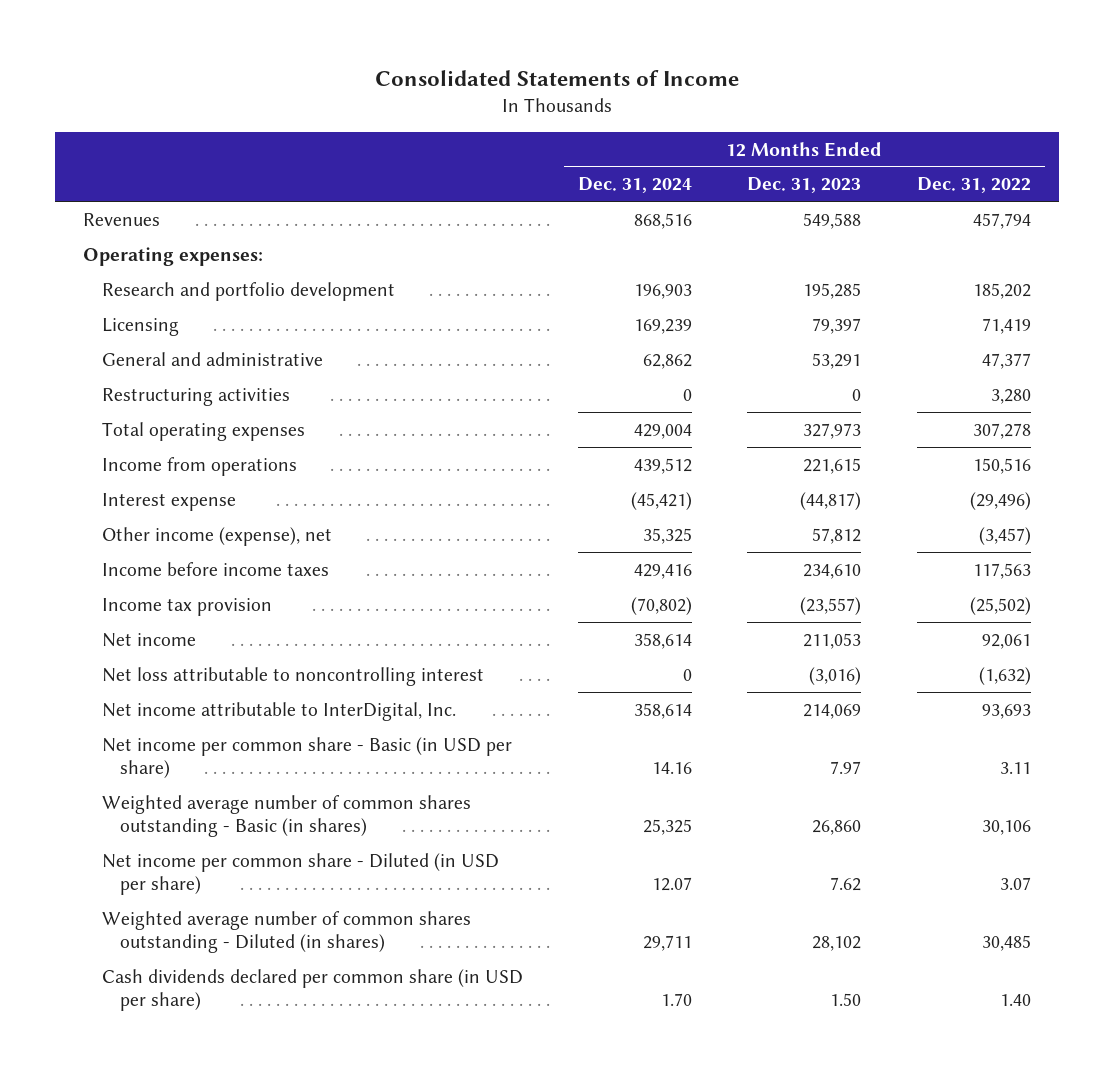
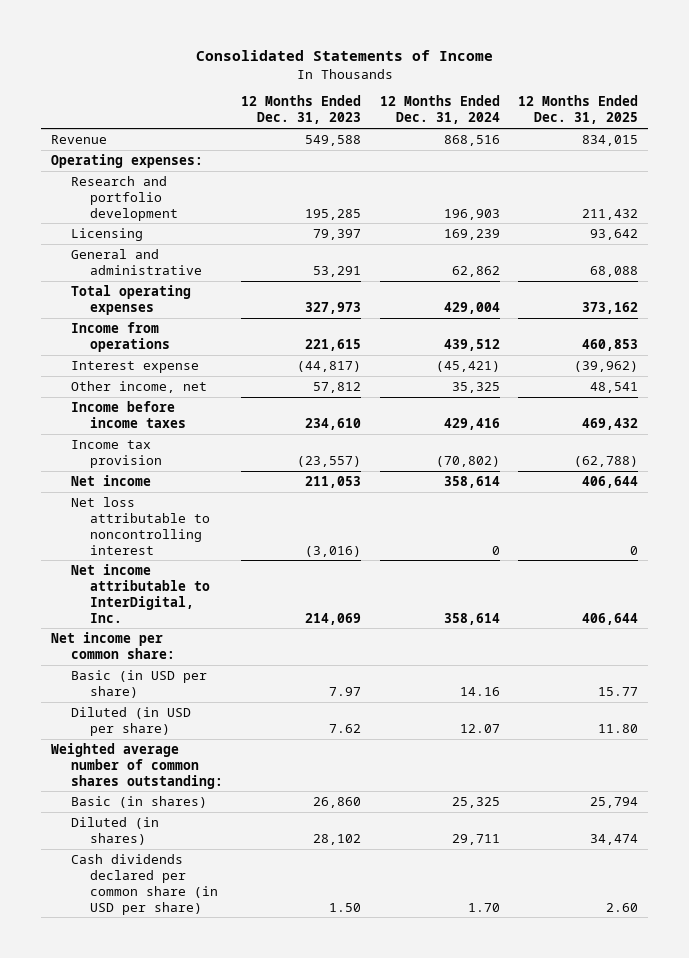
- | 12 Months Ended Dec. 31, 2024 | 12 Months Ended Dec. 31, 2023 | 12 Months Ended Dec. 31, 2022
+ | 12 Months Ended Dec. 31, 2023 | 12 Months Ended Dec. 31, 2024 | 12 Months Ended Dec. 31, 2025
- Revenues | 868,516 | 549,588 | 457,794
+ Revenue | 549,588 | 868,516 | 834,015
- Restructuring activities | 0 | 0 | 3,280
- Other income (expense), net | 35,325 | 57,812 | (3,457)
+ Other income, net | 57,812 | 35,325 | 48,541
- Net income per common share - Basic (in USD per share) | 14.16 | 7.97 | 3.11
- Weighted average number of common shares outstanding - Basic (in shares) | 25,325 | 26,860 | 30,106
- Net income per common share - Diluted (in USD per share) | 12.07 | 7.62 | 3.07
- Weighted average number of common shares outstanding - Diluted (in shares) | 29,711 | 28,102 | 30,485
+ Net income per common share:
+ Basic (in USD per share) | 7.97 | 14.16 | 15.77
+ Diluted (in USD per share) | 7.62 | 12.07 | 11.80
+ Weighted average number of common shares outstanding:
+ Basic (in shares) | 26,860 | 25,325 | 25,794
+ Diluted (in shares) | 28,102 | 29,711 | 34,474

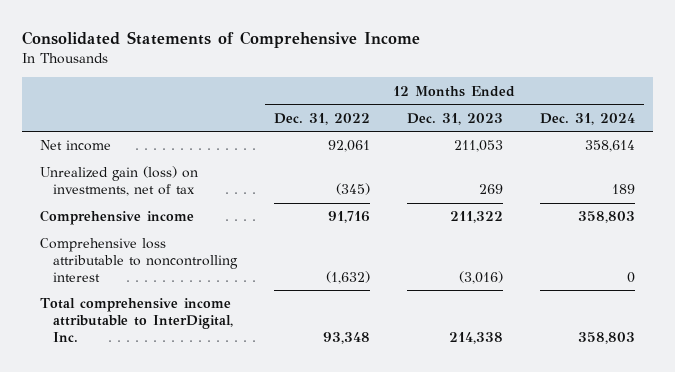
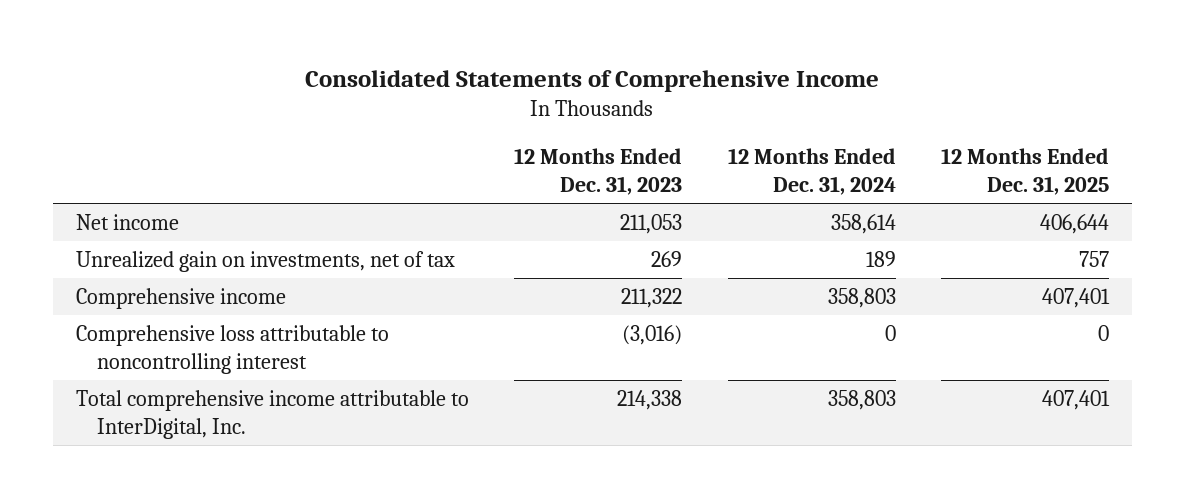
- | 12 Months Ended Dec. 31, 2022 | 12 Months Ended Dec. 31, 2023 | 12 Months Ended Dec. 31, 2024
+ | 12 Months Ended Dec. 31, 2023 | 12 Months Ended Dec. 31, 2024 | 12 Months Ended Dec. 31, 2025
- Unrealized gain (loss) on investments, net of tax | (345) | 269 | 189
+ Unrealized gain on investments, net of tax | 269 | 189 | 757

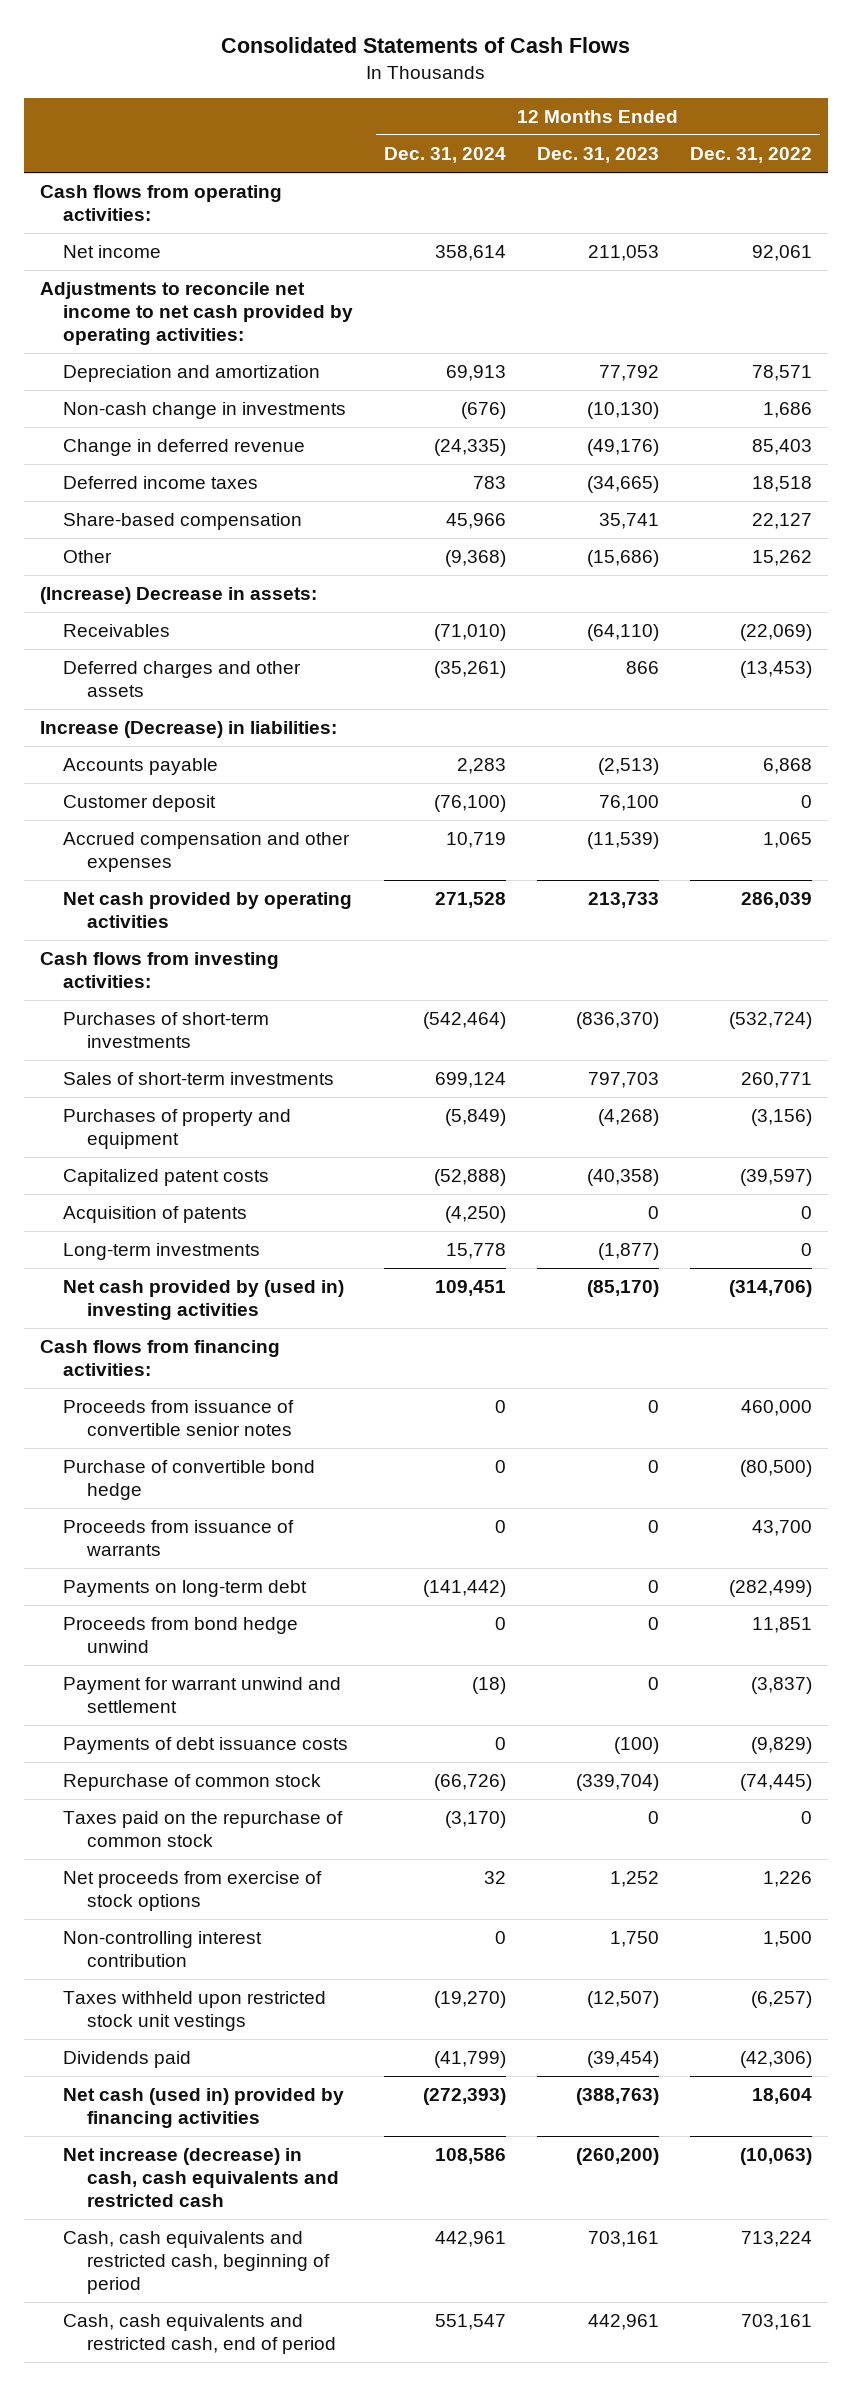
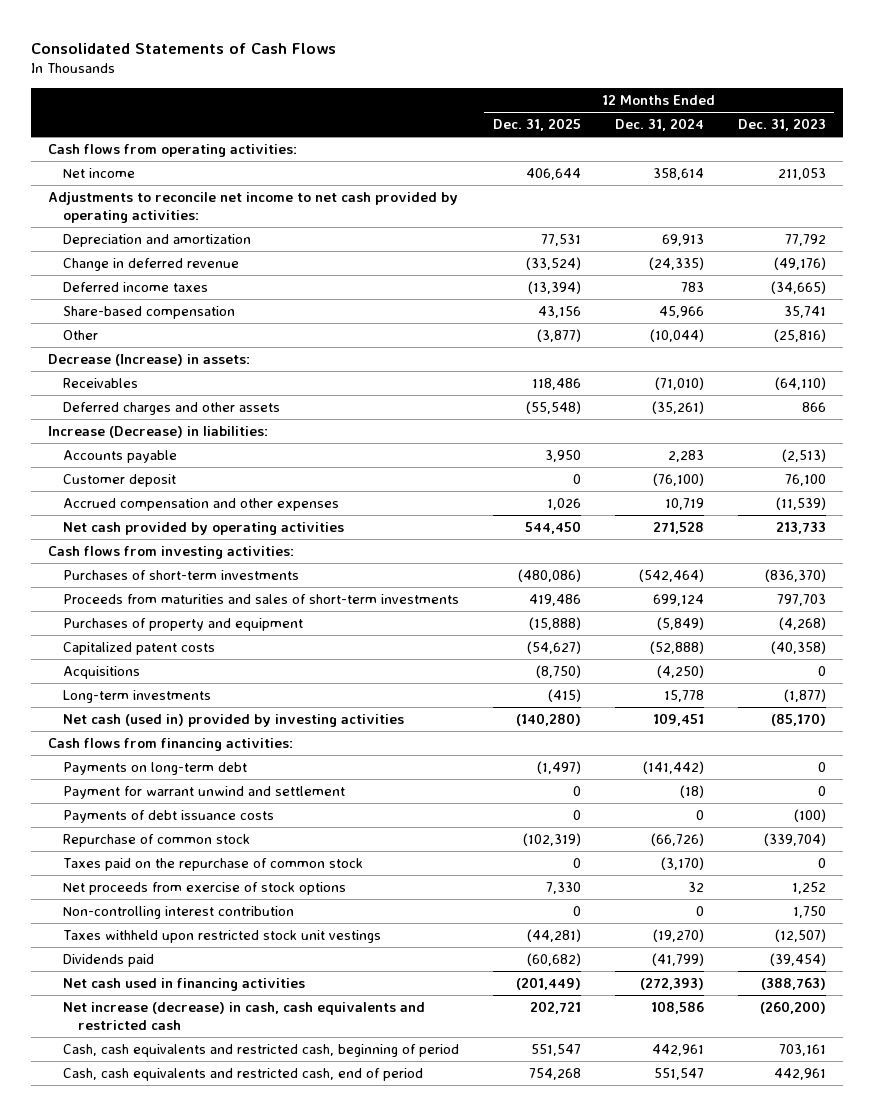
- | 12 Months Ended Dec. 31, 2024 | 12 Months Ended Dec. 31, 2023 | 12 Months Ended Dec. 31, 2022
+ | 12 Months Ended Dec. 31, 2025 | 12 Months Ended Dec. 31, 2024 | 12 Months Ended Dec. 31, 2023
- Non-cash change in investments | (676) | (10,130) | 1,686
- Other | (9,368) | (15,686) | 15,262
- (Increase) Decrease in assets:
+ Other | (3,877) | (10,044) | (25,816)
+ Decrease (Increase) in assets:
- Sales of short-term investments | 699,124 | 797,703 | 260,771
+ Proceeds from maturities and sales of short-term investments | 419,486 | 699,124 | 797,703
- Acquisition of patents | (4,250) | 0 | 0
+ Acquisitions | (8,750) | (4,250) | 0
- Net cash provided by (used in) investing activities | 109,451 | (85,170) | (314,706)
+ Net cash (used in) provided by investing activities | (140,280) | 109,451 | (85,170)
- Proceeds from issuance of convertible senior notes | 0 | 0 | 460,000
- Purchase of convertible bond hedge | 0 | 0 | (80,500)
- Proceeds from issuance of warrants | 0 | 0 | 43,700
- Proceeds from bond hedge unwind | 0 | 0 | 11,851
- Net cash (used in) provided by financing activities | (272,393) | (388,763) | 18,604
+ Net cash used in financing activities | (201,449) | (272,393) | (388,763)

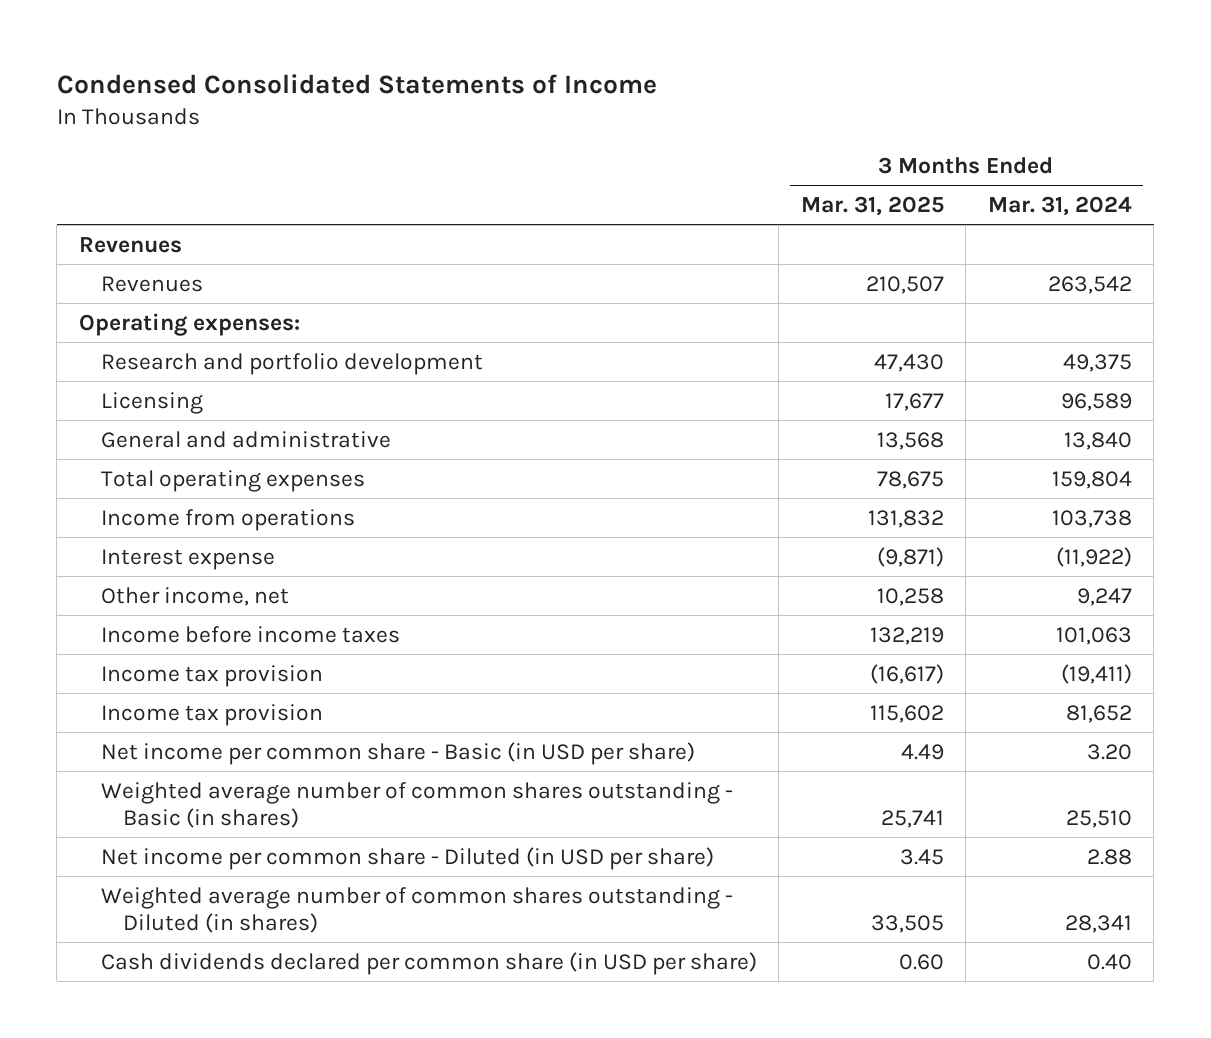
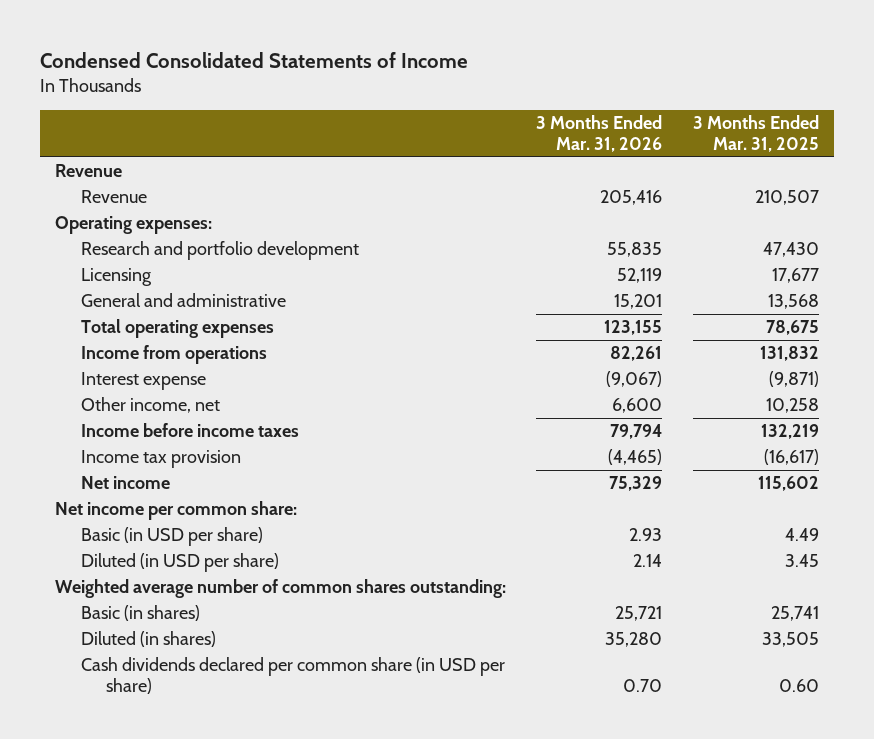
- | 3 Months Ended Mar. 31, 2025 | 3 Months Ended Mar. 31, 2024
+ | 3 Months Ended Mar. 31, 2026 | 3 Months Ended Mar. 31, 2025
- Revenues
- Revenues | 210,507 | 263,542
+ Revenue
+ Revenue | 205,416 | 210,507
- Income tax provision | 115,602 | 81,652
- Net income per common share - Basic (in USD per share) | 4.49 | 3.20
- Weighted average number of common shares outstanding - Basic (in shares) | 25,741 | 25,510
- Net income per common share - Diluted (in USD per share) | 3.45 | 2.88
- Weighted average number of common shares outstanding - Diluted (in shares) | 33,505 | 28,341
+ Net income | 75,329 | 115,602
+ Net income per common share:
+ Basic (in USD per share) | 2.93 | 4.49
+ Diluted (in USD per share) | 2.14 | 3.45
+ Weighted average number of common shares outstanding:
+ Basic (in shares) | 25,721 | 25,741
+ Diluted (in shares) | 35,280 | 33,505

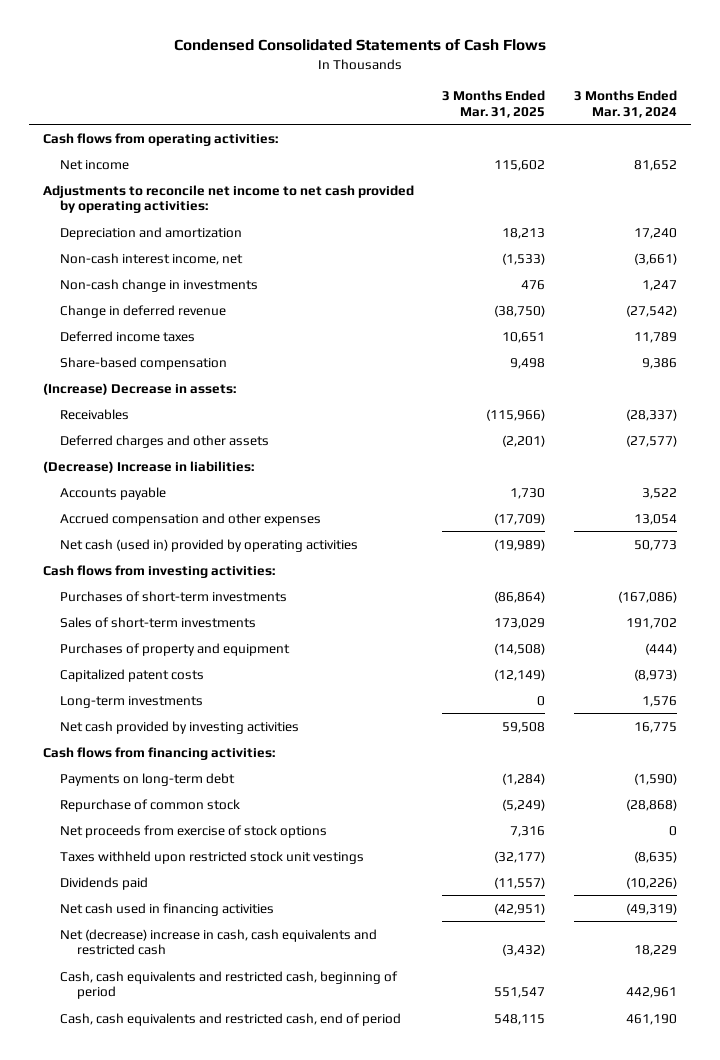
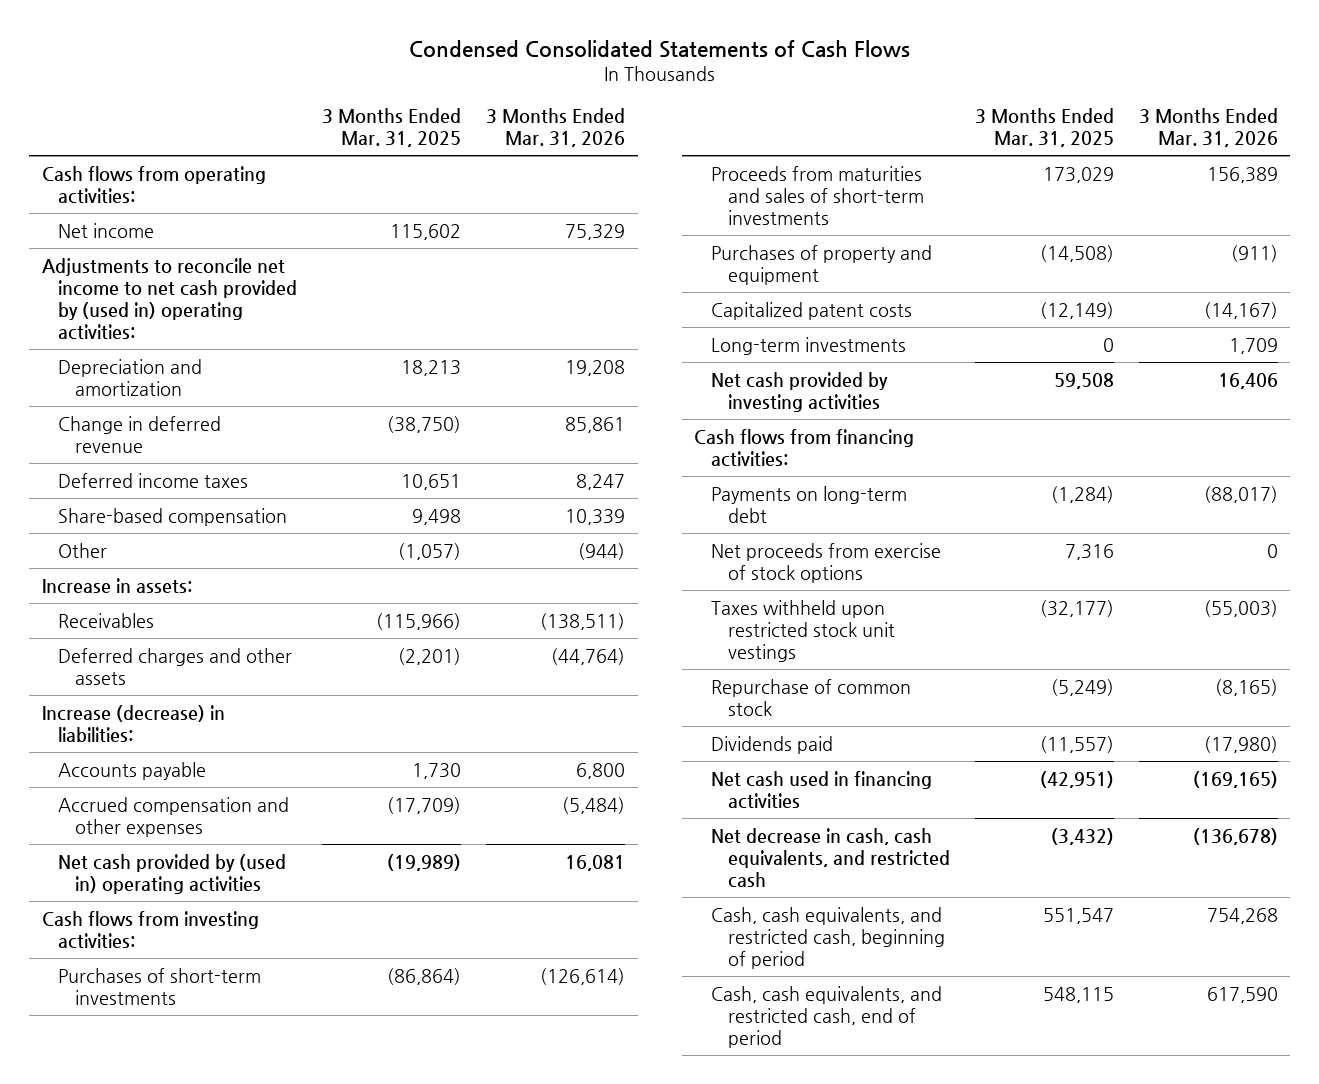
- | 3 Months Ended Mar. 31, 2025 | 3 Months Ended Mar. 31, 2024
+ | 3 Months Ended Mar. 31, 2025 | 3 Months Ended Mar. 31, 2026
- Adjustments to reconcile net income to net cash provided by operating activities:
+ Adjustments to reconcile net income to net cash provided by (used in) operating activities:
- Non-cash interest income, net | (1,533) | (3,661)
- Non-cash change in investments | 476 | 1,247
- (Increase) Decrease in assets:
+ Other | (1,057) | (944)
+ Increase in assets:
- (Decrease) Increase in liabilities:
+ Increase (decrease) in liabilities:
- Net cash (used in) provided by operating activities | (19,989) | 50,773
+ Net cash provided by (used in) operating activities | (19,989) | 16,081
- Sales of short-term investments | 173,029 | 191,702
+ Proceeds from maturities and sales of short-term investments | 173,029 | 156,389
moved down: Repurchase of common stock | (5,249) | (8,165)
- Net (decrease) increase in cash, cash equivalents and restricted cash | (3,432) | 18,229
- Cash, cash equivalents and restricted cash, beginning of period | 551,547 | 442,961
- Cash, cash equivalents and restricted cash, end of period | 548,115 | 461,190
+ Net decrease in cash, cash equivalents, and restricted cash | (3,432) | (136,678)
+ Cash, cash equivalents, and restricted cash, beginning of period | 551,547 | 754,268
+ Cash, cash equivalents, and restricted cash, end of period | 548,115 | 617,590

